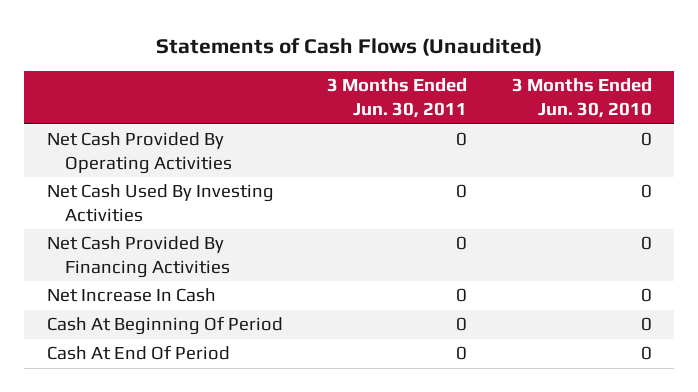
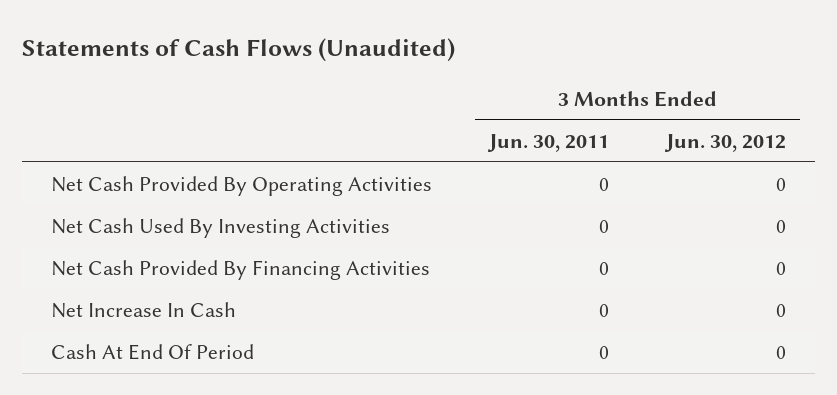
- | 3 Months Ended Jun. 30, 2011 | 3 Months Ended Jun. 30, 2010
+ | 3 Months Ended Jun. 30, 2011 | 3 Months Ended Jun. 30, 2012
- Cash At Beginning Of Period | 0 | 0

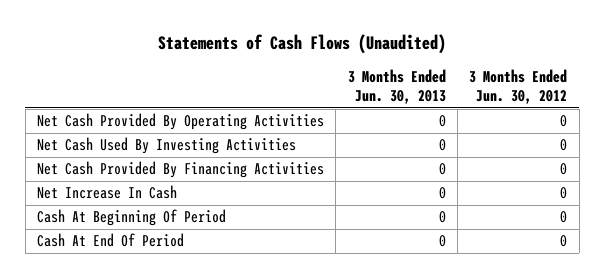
- | 3 Months Ended Jun. 30, 2011 | 3 Months Ended Jun. 30, 2012
+ | 3 Months Ended Jun. 30, 2013 | 3 Months Ended Jun. 30, 2012
+ Cash At Beginning Of Period | 0 | 0

